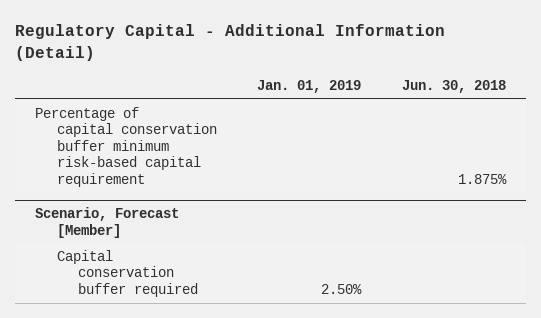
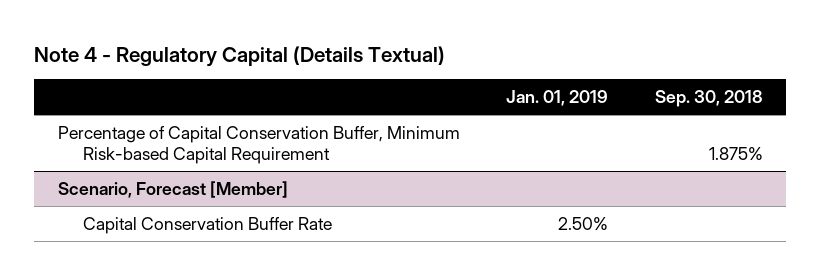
- Regulatory Capital - Additional Information (Detail)
+ Note 4 - Regulatory Capital (Details Textual)
- | Jan. 01, 2019 | Jun. 30, 2018
+ | Jan. 01, 2019 | Sep. 30, 2018
- Percentage of capital conservation buffer minimum risk-based capital requirement | | 1.875%
+ Percentage of Capital Conservation Buffer, Minimum Risk-based Capital Requirement | | 1.875%
@ Scenario, Forecast [Member]
- Capital conservation buffer required | 2.50% |
+ Capital Conservation Buffer Rate | 2.50% |

